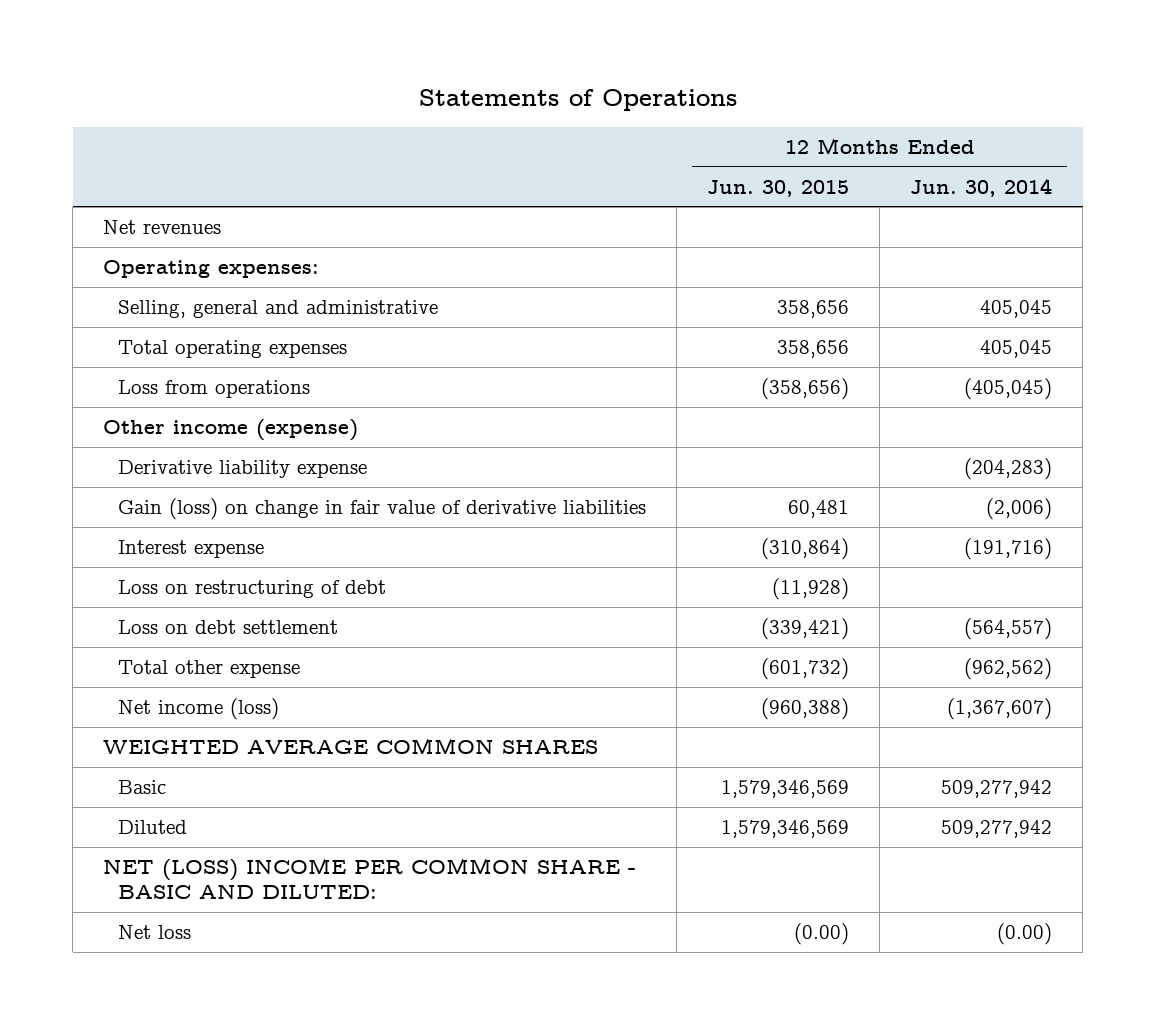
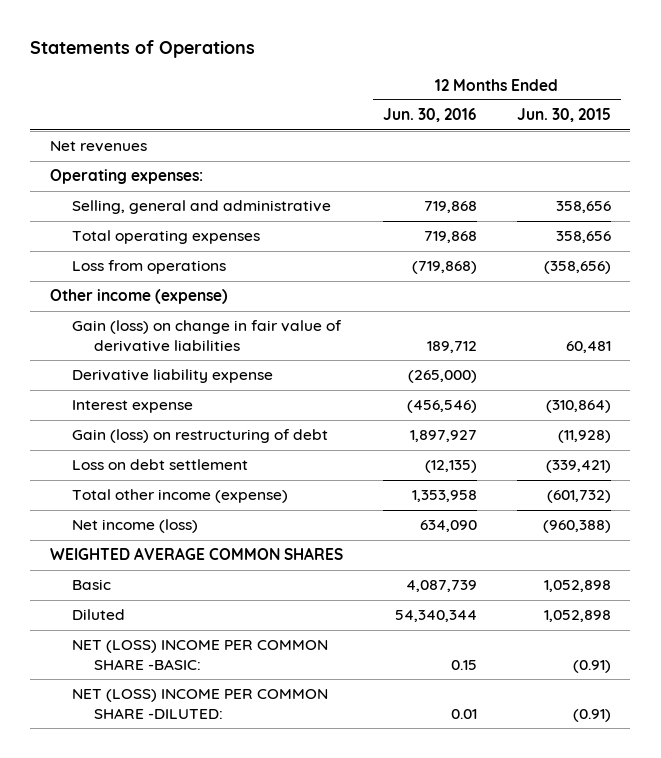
- | 12 Months Ended Jun. 30, 2015 | 12 Months Ended Jun. 30, 2014
+ | 12 Months Ended Jun. 30, 2016 | 12 Months Ended Jun. 30, 2015
moved down: Derivative liability expense | (265,000) |
- Loss on restructuring of debt | (11,928) |
+ Gain (loss) on restructuring of debt | 1,897,927 | (11,928)
- Total other expense | (601,732) | (962,562)
+ Total other income (expense) | 1,353,958 | (601,732)
- Basic | 1,579,346,569 | 509,277,942
- Diluted | 1,579,346,569 | 509,277,942
- NET (LOSS) INCOME PER COMMON SHARE - BASIC AND DILUTED:
- Net loss | (0.00) | (0.00)
+ Basic | 4,087,739 | 1,052,898
+ Diluted | 54,340,344 | 1,052,898
+ NET (LOSS) INCOME PER COMMON SHARE -BASIC: | 0.15 | (0.91)
+ NET (LOSS) INCOME PER COMMON SHARE -DILUTED: | 0.01 | (0.91)

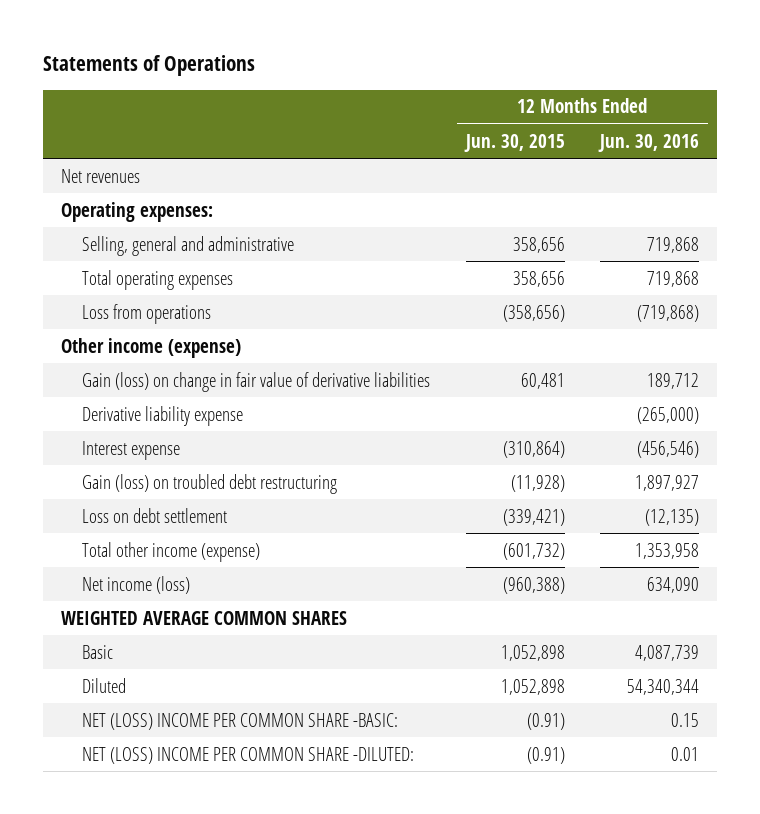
- | 12 Months Ended Jun. 30, 2016 | 12 Months Ended Jun. 30, 2015
+ | 12 Months Ended Jun. 30, 2015 | 12 Months Ended Jun. 30, 2016
- Gain (loss) on restructuring of debt | 1,897,927 | (11,928)
+ Gain (loss) on troubled debt restructuring | (11,928) | 1,897,927

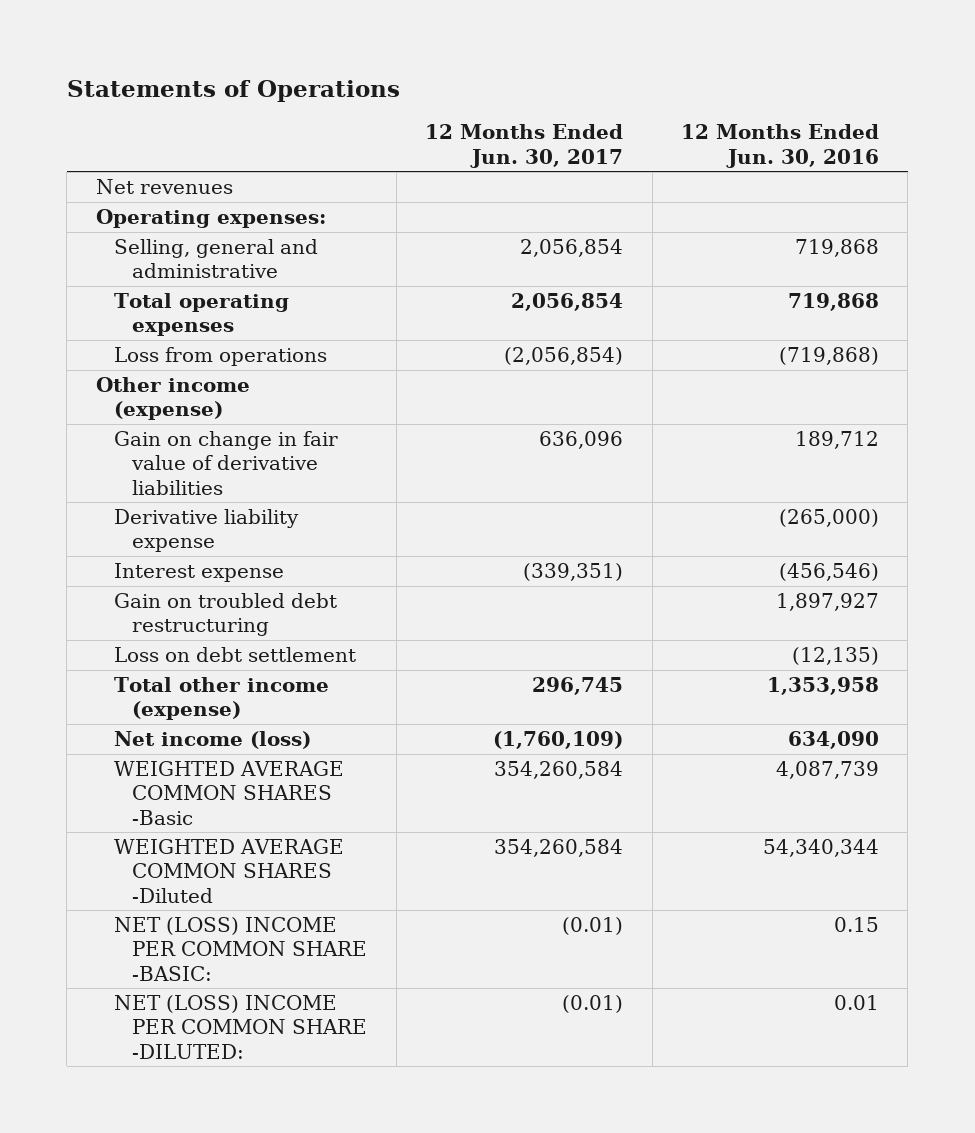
- | 12 Months Ended Jun. 30, 2015 | 12 Months Ended Jun. 30, 2016
+ | 12 Months Ended Jun. 30, 2017 | 12 Months Ended Jun. 30, 2016
- Gain (loss) on change in fair value of derivative liabilities | 60,481 | 189,712
+ Gain on change in fair value of derivative liabilities | 636,096 | 189,712
- Gain (loss) on troubled debt restructuring | (11,928) | 1,897,927
+ Gain on troubled debt restructuring | | 1,897,927
- WEIGHTED AVERAGE COMMON SHARES
- Basic | 1,052,898 | 4,087,739
- Diluted | 1,052,898 | 54,340,344
+ WEIGHTED AVERAGE COMMON SHARES -Basic | 354,260,584 | 4,087,739
+ WEIGHTED AVERAGE COMMON SHARES -Diluted | 354,260,584 | 54,340,344

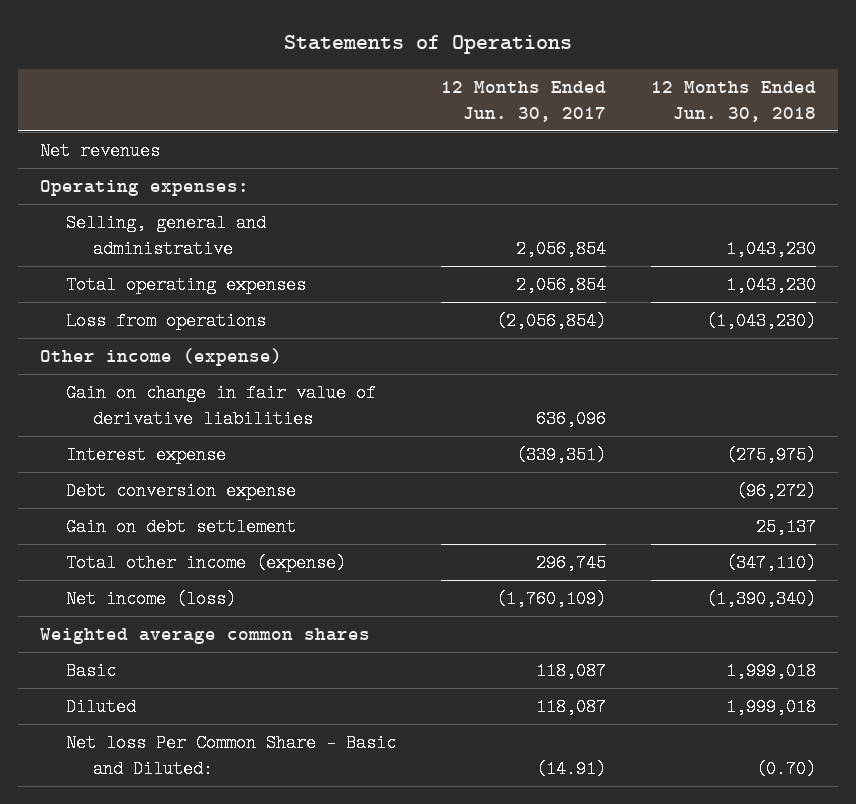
- | 12 Months Ended Jun. 30, 2017 | 12 Months Ended Jun. 30, 2016
+ | 12 Months Ended Jun. 30, 2017 | 12 Months Ended Jun. 30, 2018
- Derivative liability expense | | (265,000)
- Gain on troubled debt restructuring | | 1,897,927
- Loss on debt settlement | | (12,135)
+ Debt conversion expense | | (96,272)
+ Gain on debt settlement | | 25,137
- WEIGHTED AVERAGE COMMON SHARES -Basic | 354,260,584 | 4,087,739
- WEIGHTED AVERAGE COMMON SHARES -Diluted | 354,260,584 | 54,340,344
- NET (LOSS) INCOME PER COMMON SHARE -BASIC: | (0.01) | 0.15
- NET (LOSS) INCOME PER COMMON SHARE -DILUTED: | (0.01) | 0.01
+ Weighted average common shares
+ Basic | 118,087 | 1,999,018
+ Diluted | 118,087 | 1,999,018
+ Net loss Per Common Share - Basic and Diluted: | (14.91) | (0.70)

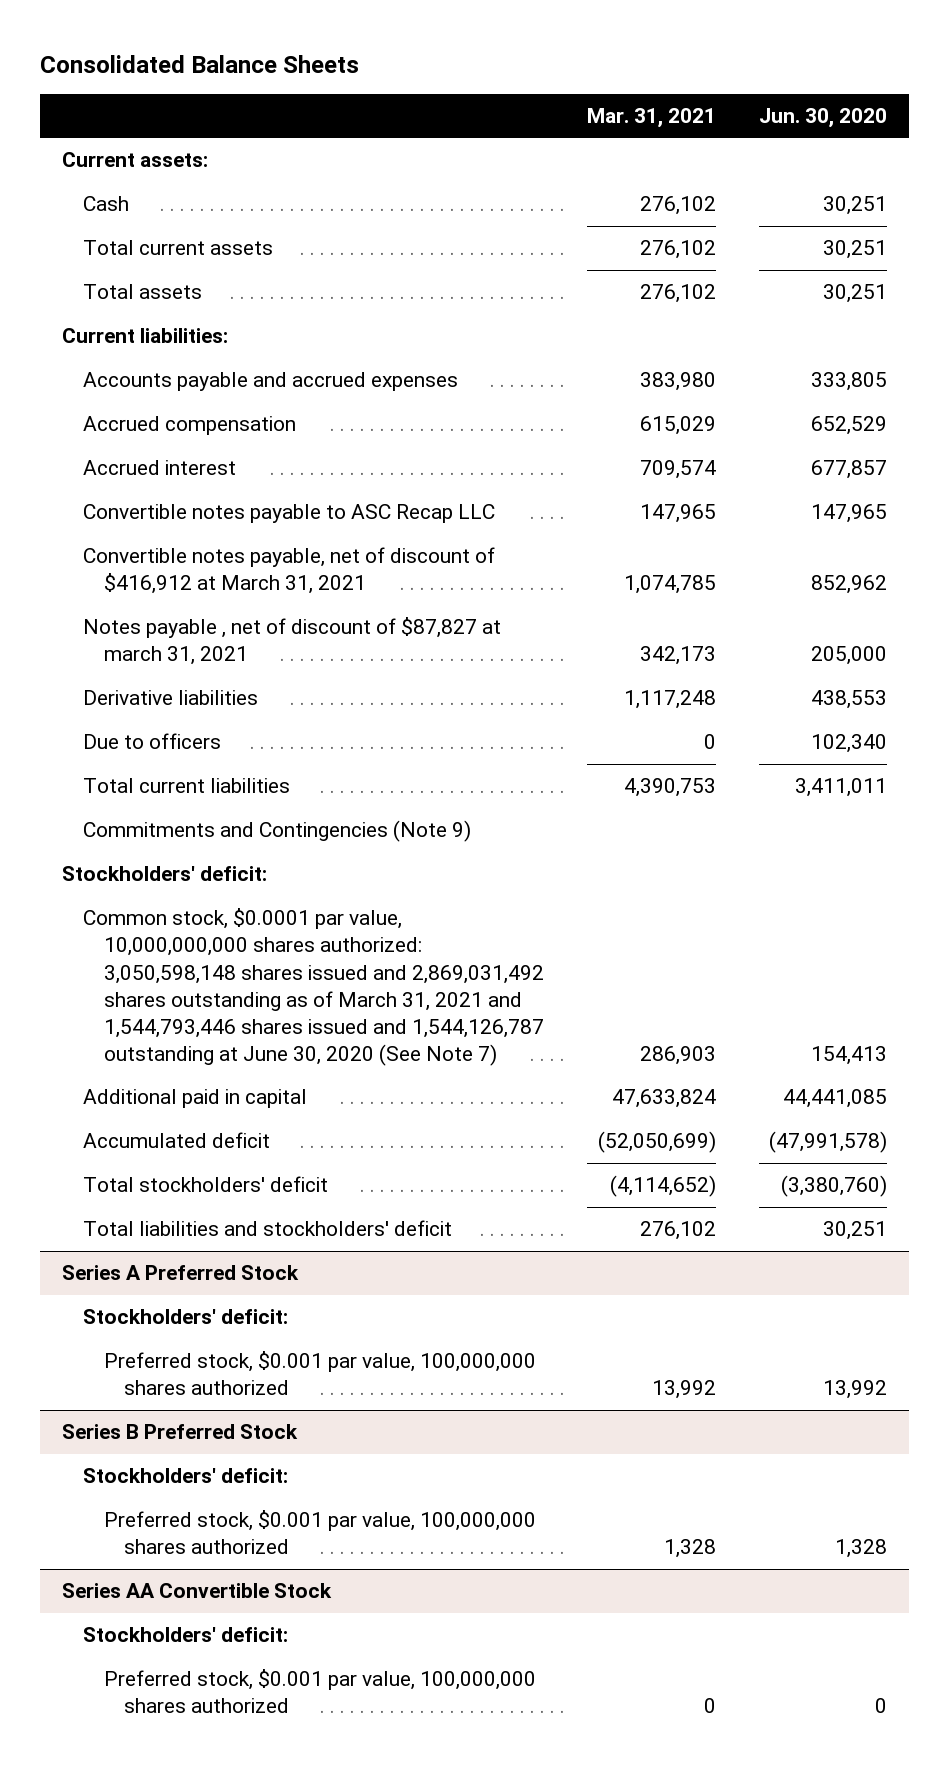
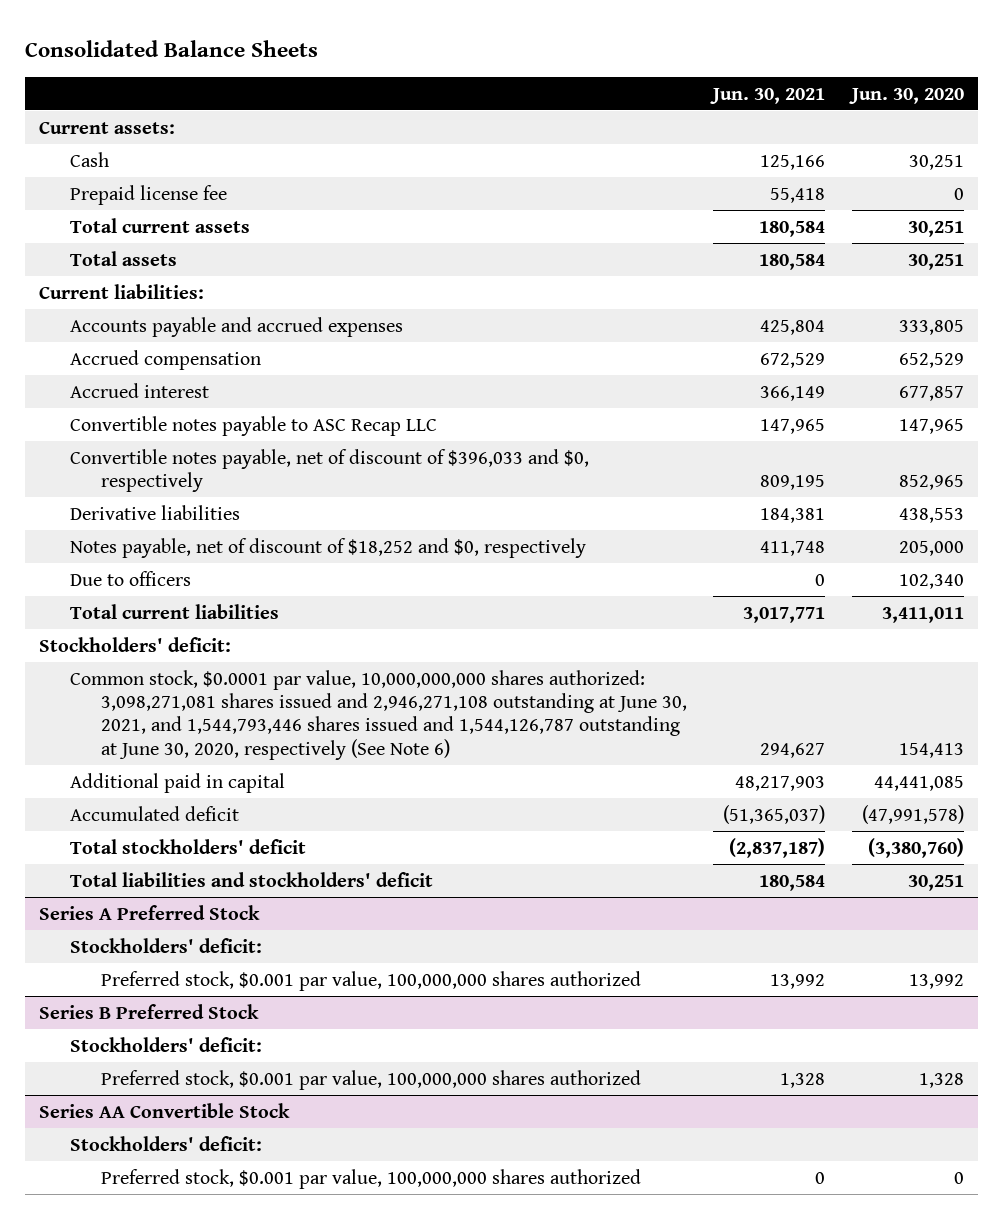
- | Mar. 31, 2021 | Jun. 30, 2020
+ | Jun. 30, 2021 | Jun. 30, 2020
+ Prepaid license fee | 55,418 | 0
- Convertible notes payable, net of discount of $416,912 at March 31, 2021 | 1,074,785 | 852,962
- Notes payable , net of discount of $87,827 at march 31, 2021 | 342,173 | 205,000
+ Convertible notes payable, net of discount of $396,033 and $0, respectively | 809,195 | 852,965
+ Notes payable, net of discount of $18,252 and $0, respectively | 411,748 | 205,000
- Commitments and Contingencies (Note 9)
- Common stock, $0.0001 par value, 10,000,000,000 shares authorized: 3,050,598,148 shares issued and 2,869,031,492 shares outstanding as of March 31, 2021 and 1,544,793,446 shares issued and 1,544,126,787 outstanding at June 30, 2020 (See Note 7) | 286,903 | 154,413
+ Common stock, $0.0001 par value, 10,000,000,000 shares authorized: 3,098,271,081 shares issued and 2,946,271,108 outstanding at June 30, 2021, and 1,544,793,446 shares issued and 1,544,126,787 outstanding at June 30, 2020, respectively (See Note 6) | 294,627 | 154,413

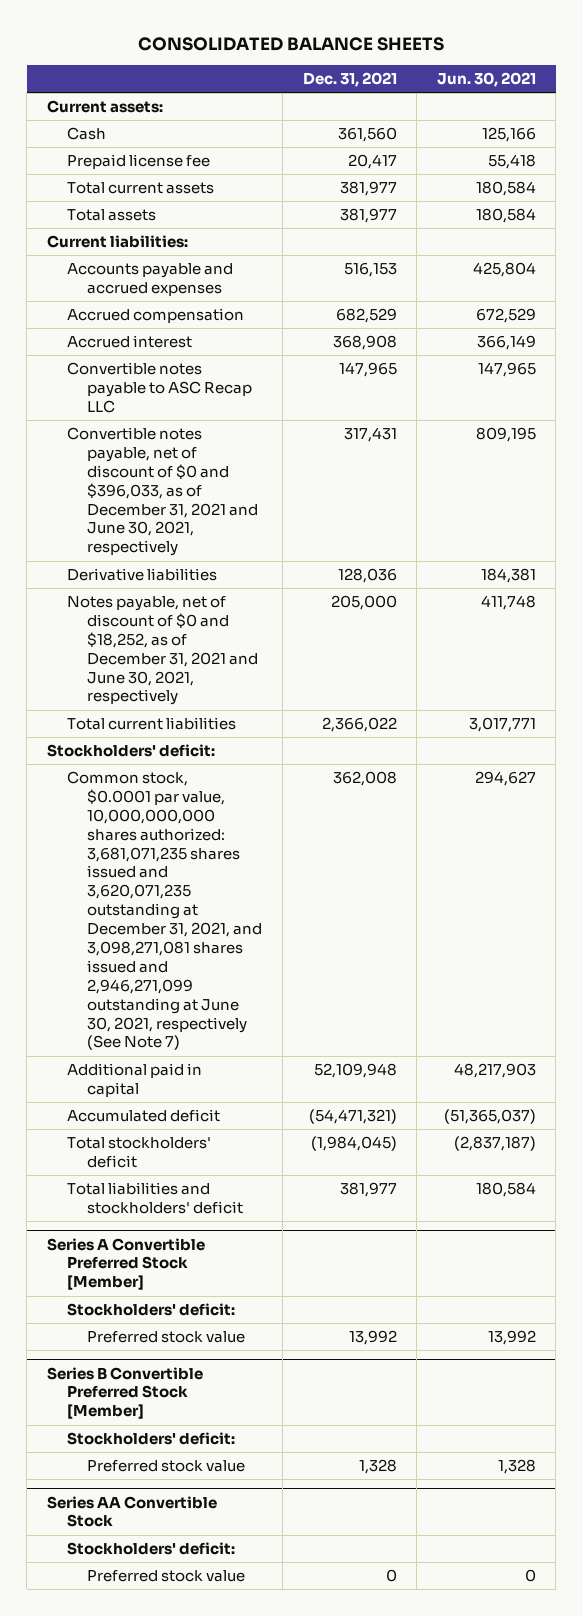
- Consolidated Balance Sheets
+ CONSOLIDATED BALANCE SHEETS
- | Jun. 30, 2021 | Jun. 30, 2020
+ | Dec. 31, 2021 | Jun. 30, 2021
- Convertible notes payable, net of discount of $396,033 and $0, respectively | 809,195 | 852,965
+ Convertible notes payable, net of discount of $0 and $396,033, as of December 31, 2021 and June 30, 2021, respectively | 317,431 | 809,195
- Notes payable, net of discount of $18,252 and $0, respectively | 411,748 | 205,000
- Due to officers | 0 | 102,340
+ Notes payable, net of discount of $0 and $18,252, as of December 31, 2021 and June 30, 2021, respectively | 205,000 | 411,748
- Common stock, $0.0001 par value, 10,000,000,000 shares authorized: 3,098,271,081 shares issued and 2,946,271,108 outstanding at June 30, 2021, and 1,544,793,446 shares issued and 1,544,126,787 outstanding at June 30, 2020, respectively (See Note 6) | 294,627 | 154,413
+ Common stock, $0.0001 par value, 10,000,000,000 shares authorized: 3,681,071,235 shares issued and 3,620,071,235 outstanding at December 31, 2021, and 3,098,271,081 shares issued and 2,946,271,099 outstanding at June 30, 2021, respectively (See Note 7) | 362,008 | 294,627
- Series A Preferred Stock
+ Series A Convertible Preferred Stock [Member]
- Preferred stock, $0.001 par value, 100,000,000 shares authorized | 13,992 | 13,992
- Series B Preferred Stock
+ Preferred stock value | 13,992 | 13,992
+ Series B Convertible Preferred Stock [Member]
- Preferred stock, $0.001 par value, 100,000,000 shares authorized | 1,328 | 1,328
+ Preferred stock value | 1,328 | 1,328
@ Series AA Convertible Stock
- Preferred stock, $0.001 par value, 100,000,000 shares authorized | 0 | 0
+ Preferred stock value | 0 | 0

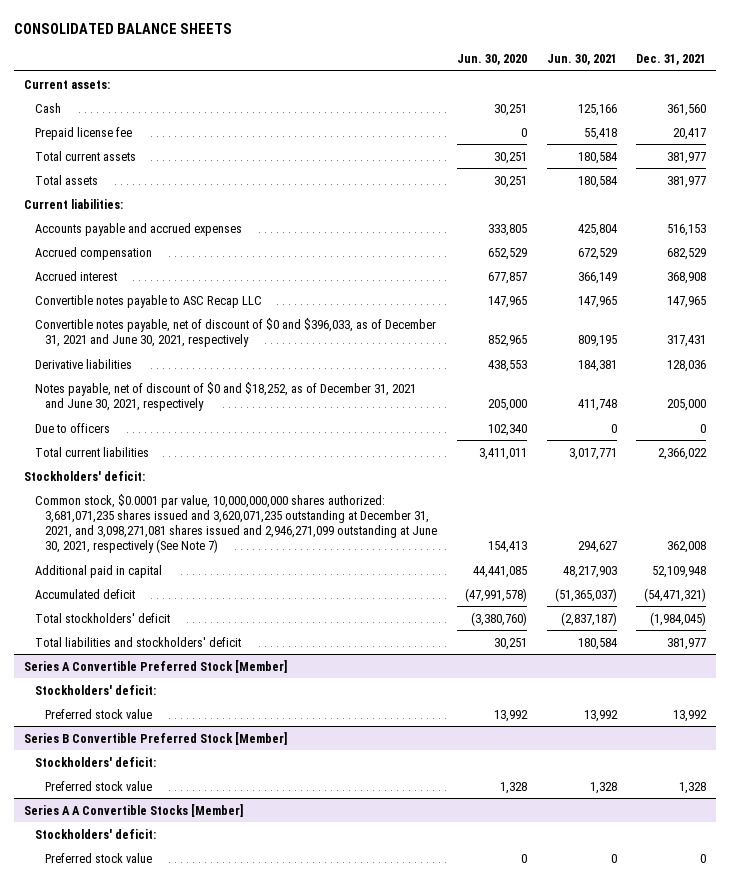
- | Dec. 31, 2021 | Jun. 30, 2021
+ | Jun. 30, 2020 | Jun. 30, 2021 | Dec. 31, 2021
+ Due to officers | 102,340 | 0 | 0
- Series AA Convertible Stock
+ Series A A Convertible Stocks [Member]

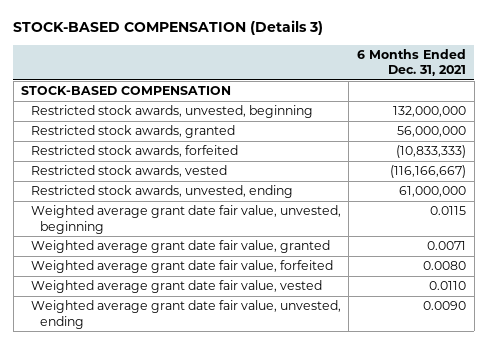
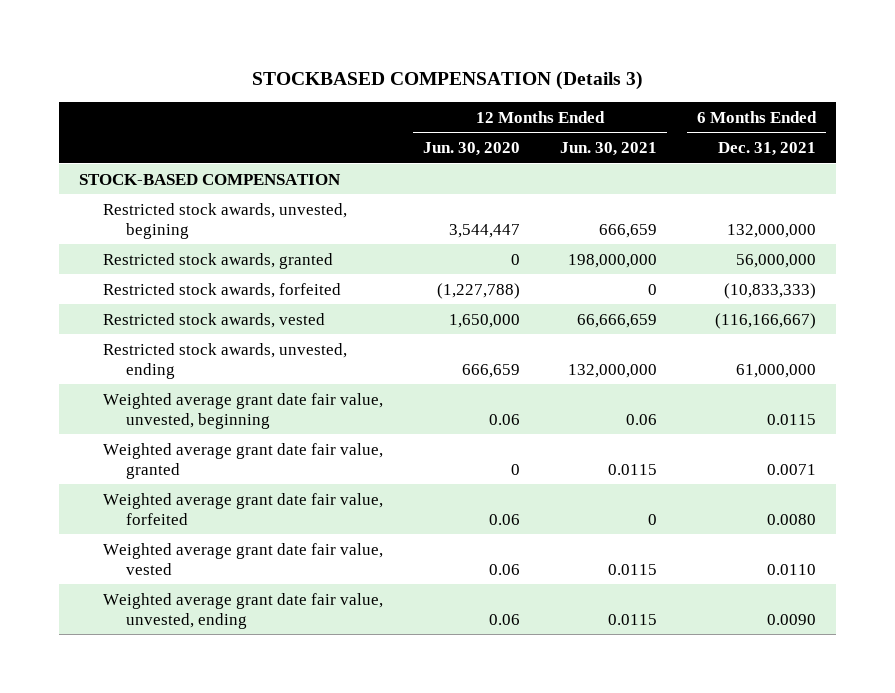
- STOCK-BASED COMPENSATION (Details 3)
+ STOCKBASED COMPENSATION (Details 3)
- | 6 Months Ended Dec. 31, 2021
+ | 12 Months Ended Jun. 30, 2020 | 12 Months Ended Jun. 30, 2021 | 6 Months Ended Dec. 31, 2021
- Restricted stock awards, unvested, beginning | 132,000,000
+ Restricted stock awards, unvested, begining | 3,544,447 | 666,659 | 132,000,000

